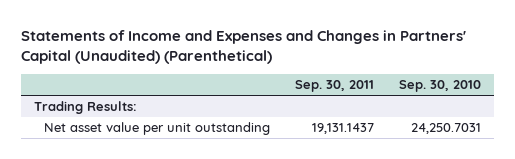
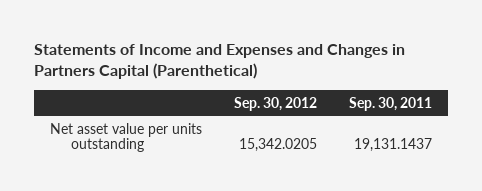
- Statements of Income and Expenses and Changes in Partners' Capital (Unaudited) (Parenthetical)
+ Statements of Income and Expenses and Changes in Partners Capital (Parenthetical)
- | Sep. 30, 2011 | Sep. 30, 2010
+ | Sep. 30, 2012 | Sep. 30, 2011
- Trading Results:
- Net asset value per unit outstanding | 19,131.1437 | 24,250.7031
+ Net asset value per units outstanding | 15,342.0205 | 19,131.1437

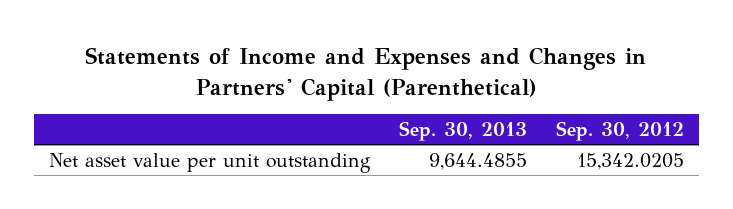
- Statements of Income and Expenses and Changes in Partners Capital (Parenthetical)
+ Statements of Income and Expenses and Changes in Partners' Capital (Parenthetical)
- | Sep. 30, 2012 | Sep. 30, 2011
+ | Sep. 30, 2013 | Sep. 30, 2012
- Net asset value per units outstanding | 15,342.0205 | 19,131.1437
+ Net asset value per unit outstanding | 9,644.4855 | 15,342.0205

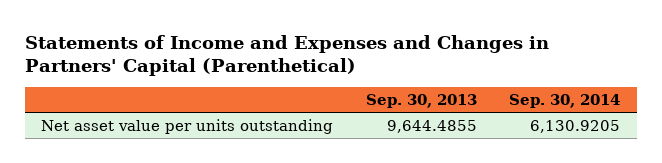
- | Sep. 30, 2013 | Sep. 30, 2012
+ | Sep. 30, 2013 | Sep. 30, 2014
- Net asset value per unit outstanding | 9,644.4855 | 15,342.0205
+ Net asset value per units outstanding | 9,644.4855 | 6,130.9205

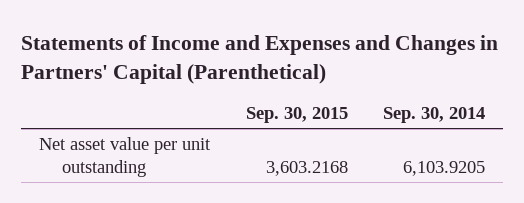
- | Sep. 30, 2013 | Sep. 30, 2014
+ | Sep. 30, 2015 | Sep. 30, 2014
- Net asset value per units outstanding | 9,644.4855 | 6,130.9205
+ Net asset value per unit outstanding | 3,603.2168 | 6,103.9205

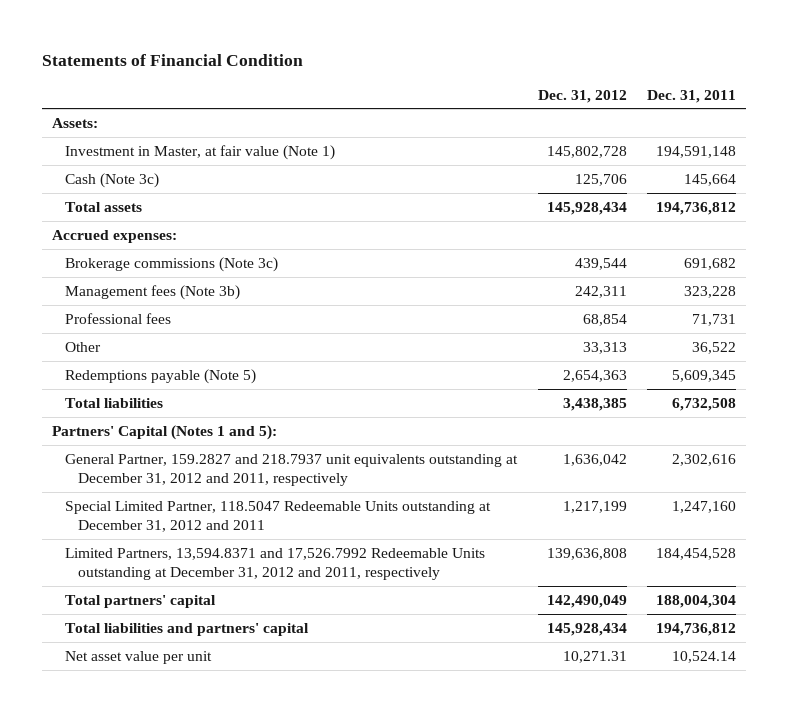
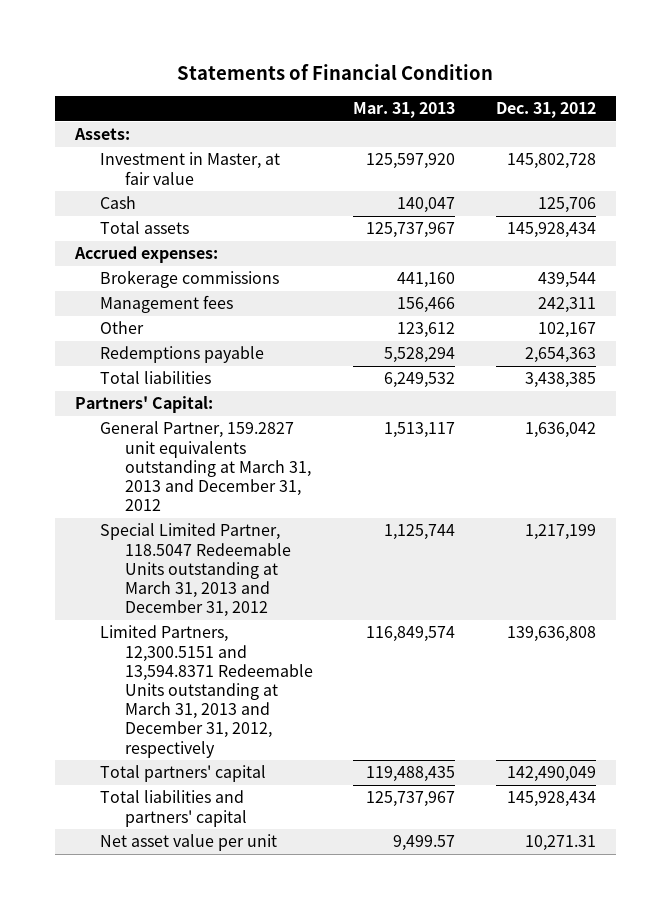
- | Dec. 31, 2012 | Dec. 31, 2011
+ | Mar. 31, 2013 | Dec. 31, 2012
- Investment in Master, at fair value (Note 1) | 145,802,728 | 194,591,148
- Cash (Note 3c) | 125,706 | 145,664
+ Investment in Master, at fair value | 125,597,920 | 145,802,728
+ Cash | 140,047 | 125,706
- Brokerage commissions (Note 3c) | 439,544 | 691,682
- Management fees (Note 3b) | 242,311 | 323,228
- Professional fees | 68,854 | 71,731
- Other | 33,313 | 36,522
- Redemptions payable (Note 5) | 2,654,363 | 5,609,345
+ Brokerage commissions | 441,160 | 439,544
+ Management fees | 156,466 | 242,311
+ Other | 123,612 | 102,167
+ Redemptions payable | 5,528,294 | 2,654,363
- Partners' Capital (Notes 1 and 5):
- General Partner, 159.2827 and 218.7937 unit equivalents outstanding at December 31, 2012 and 2011, respectively | 1,636,042 | 2,302,616
- Special Limited Partner, 118.5047 Redeemable Units outstanding at December 31, 2012 and 2011 | 1,217,199 | 1,247,160
- Limited Partners, 13,594.8371 and 17,526.7992 Redeemable Units outstanding at December 31, 2012 and 2011, respectively | 139,636,808 | 184,454,528
+ Partners' Capital:
+ General Partner, 159.2827 unit equivalents outstanding at March 31, 2013 and December 31, 2012 | 1,513,117 | 1,636,042
+ Special Limited Partner, 118.5047 Redeemable Units outstanding at March 31, 2013 and December 31, 2012 | 1,125,744 | 1,217,199
+ Limited Partners, 12,300.5151 and 13,594.8371 Redeemable Units outstanding at March 31, 2013 and December 31, 2012, respectively | 116,849,574 | 139,636,808

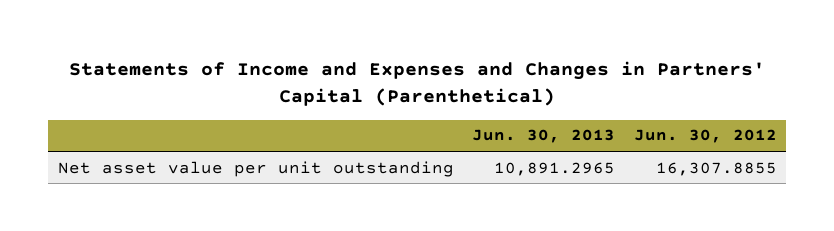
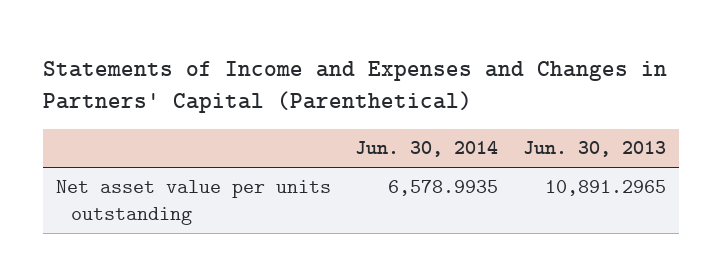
- | Jun. 30, 2013 | Jun. 30, 2012
+ | Jun. 30, 2014 | Jun. 30, 2013
- Net asset value per unit outstanding | 10,891.2965 | 16,307.8855
+ Net asset value per units outstanding | 6,578.9935 | 10,891.2965

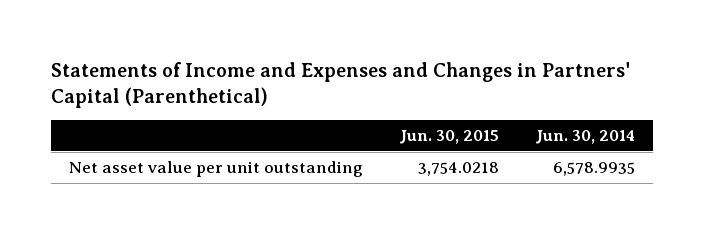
- | Jun. 30, 2014 | Jun. 30, 2013
+ | Jun. 30, 2015 | Jun. 30, 2014
- Net asset value per units outstanding | 6,578.9935 | 10,891.2965
+ Net asset value per unit outstanding | 3,754.0218 | 6,578.9935

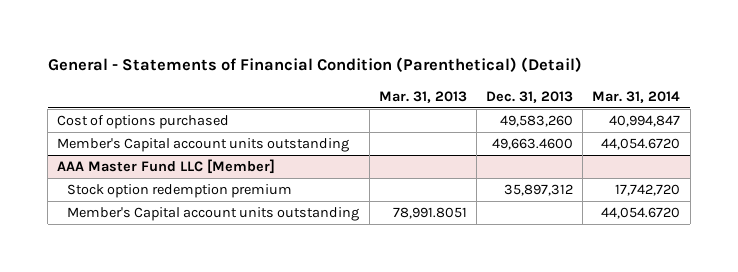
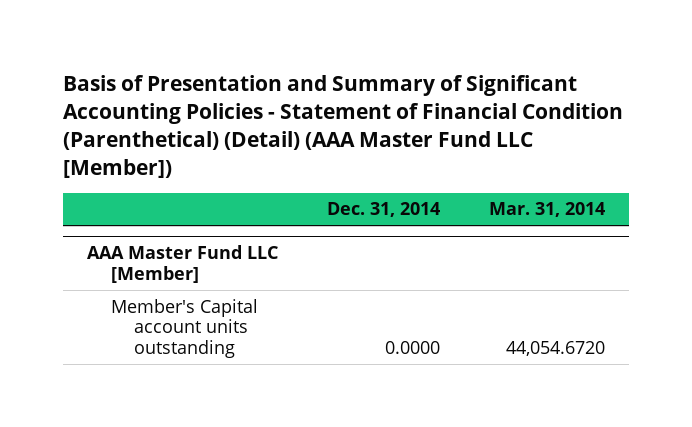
- General - Statements of Financial Condition (Parenthetical) (Detail)
+ Basis of Presentation and Summary of Significant Accounting Policies - Statement of Financial Condition (Parenthetical) (Detail) (AAA Master Fund LLC [Member])
- | Mar. 31, 2013 | Dec. 31, 2013 | Mar. 31, 2014
+ | Dec. 31, 2014 | Mar. 31, 2014
- Cost of options purchased | | 49,583,260 | 40,994,847
- Member's Capital account units outstanding | | 49,663.4600 | 44,054.6720
@ AAA Master Fund LLC [Member]
- Stock option redemption premium | | 35,897,312 | 17,742,720

